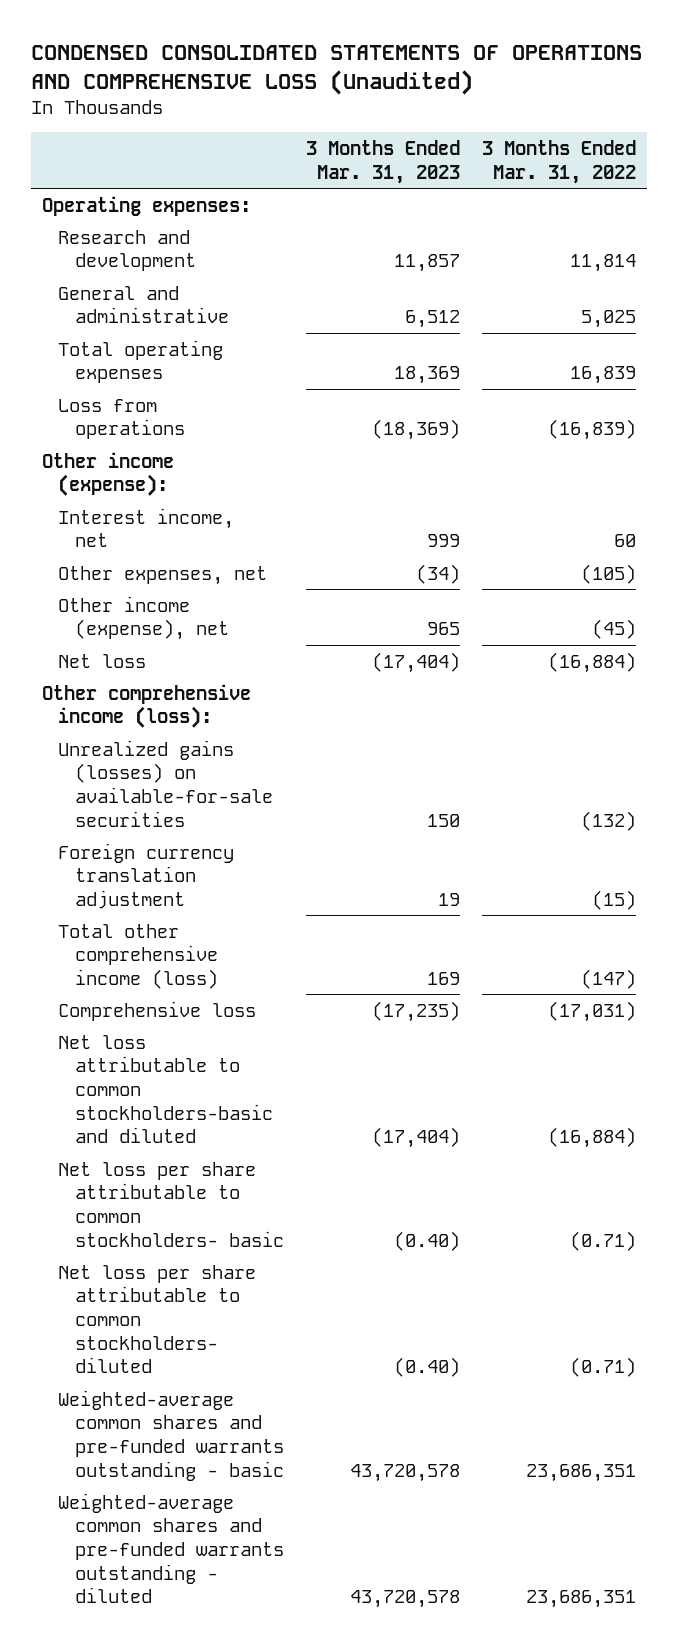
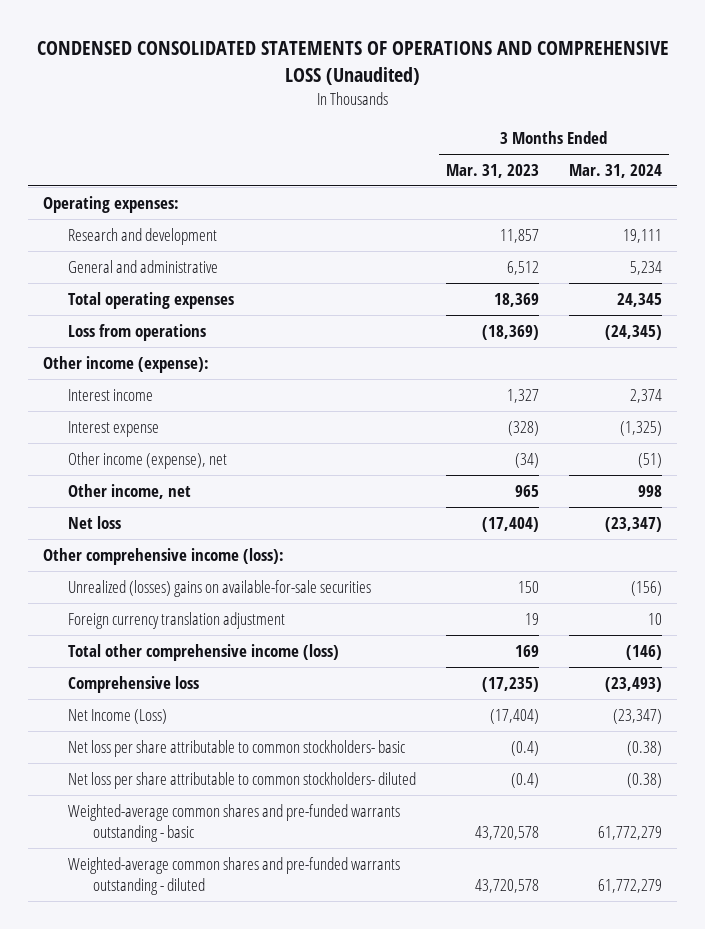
- | 3 Months Ended Mar. 31, 2023 | 3 Months Ended Mar. 31, 2022
+ | 3 Months Ended Mar. 31, 2023 | 3 Months Ended Mar. 31, 2024
- Interest income, net | 999 | 60
- Other expenses, net | (34) | (105)
- Other income (expense), net | 965 | (45)
+ Interest income | 1,327 | 2,374
+ Interest expense | (328) | (1,325)
+ Other income (expense), net | (34) | (51)
+ Other income, net | 965 | 998
- Unrealized gains (losses) on available-for-sale securities | 150 | (132)
+ Unrealized (losses) gains on available-for-sale securities | 150 | (156)
- Net loss attributable to common stockholders-basic and diluted | (17,404) | (16,884)
- Net loss per share attributable to common stockholders- basic | (0.40) | (0.71)
- Net loss per share attributable to common stockholders- diluted | (0.40) | (0.71)
+ Net Income (Loss) | (17,404) | (23,347)
+ Net loss per share attributable to common stockholders- basic | (0.4) | (0.38)
+ Net loss per share attributable to common stockholders- diluted | (0.4) | (0.38)

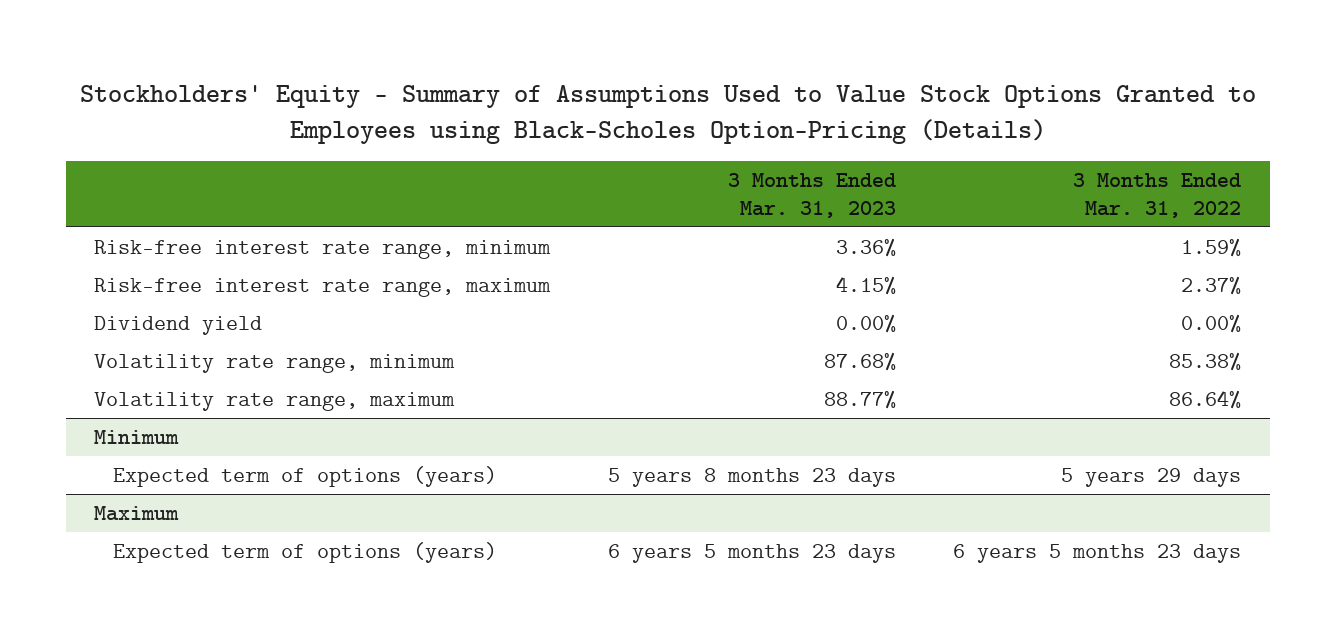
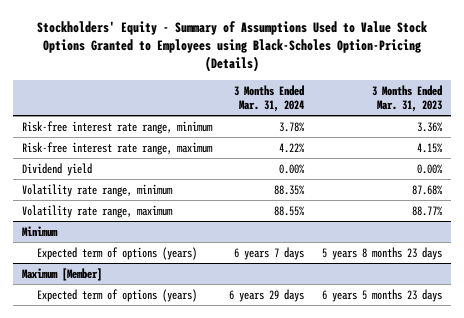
- | 3 Months Ended Mar. 31, 2023 | 3 Months Ended Mar. 31, 2022
+ | 3 Months Ended Mar. 31, 2024 | 3 Months Ended Mar. 31, 2023
- Maximum
+ Maximum [Member]

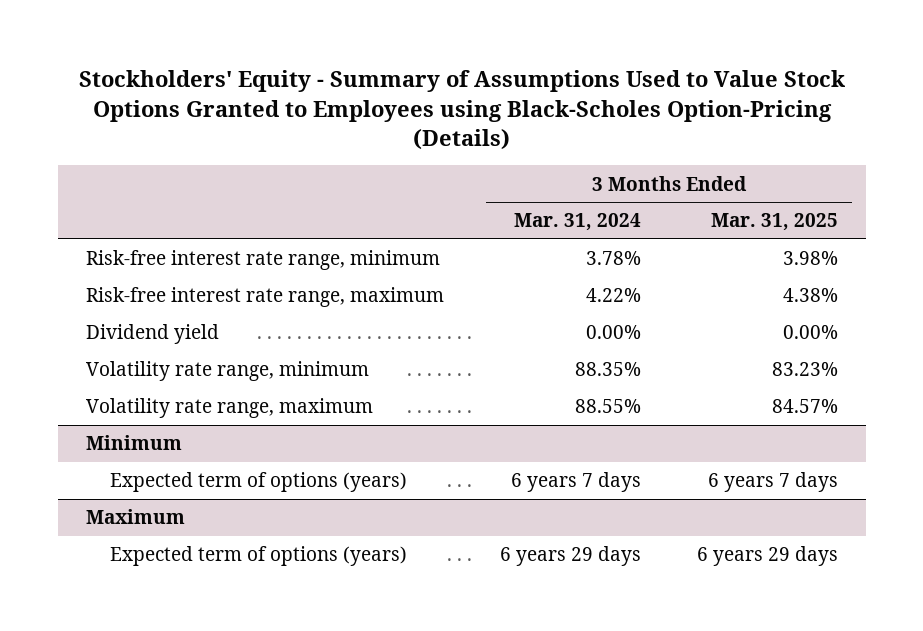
- | 3 Months Ended Mar. 31, 2024 | 3 Months Ended Mar. 31, 2023
+ | 3 Months Ended Mar. 31, 2024 | 3 Months Ended Mar. 31, 2025
- Maximum [Member]
+ Maximum

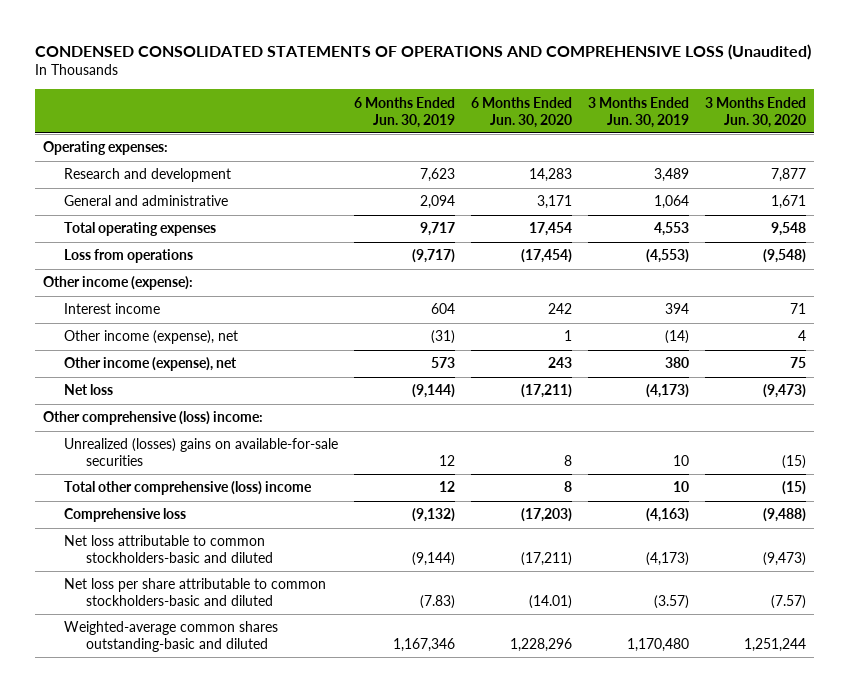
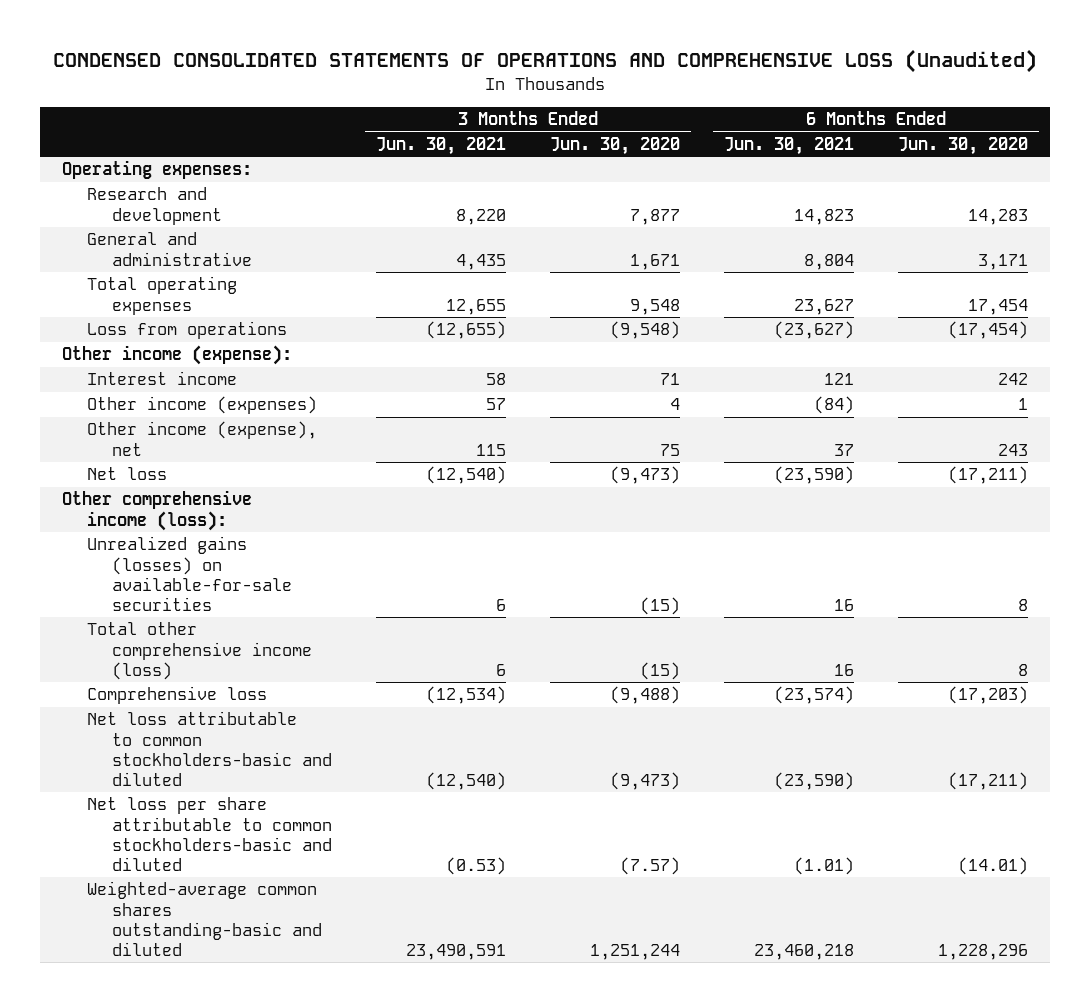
- | 6 Months Ended Jun. 30, 2019 | 6 Months Ended Jun. 30, 2020 | 3 Months Ended Jun. 30, 2019 | 3 Months Ended Jun. 30, 2020
+ | 3 Months Ended Jun. 30, 2021 | 3 Months Ended Jun. 30, 2020 | 6 Months Ended Jun. 30, 2021 | 6 Months Ended Jun. 30, 2020
- Other income (expense), net | (31) | 1 | (14) | 4
+ Other income (expenses) | 57 | 4 | (84) | 1
- Other comprehensive (loss) income:
- Unrealized (losses) gains on available-for-sale securities | 12 | 8 | 10 | (15)
- Total other comprehensive (loss) income | 12 | 8 | 10 | (15)
+ Other comprehensive income (loss):
+ Unrealized gains (losses) on available-for-sale securities | 6 | (15) | 16 | 8
+ Total other comprehensive income (loss) | 6 | (15) | 16 | 8

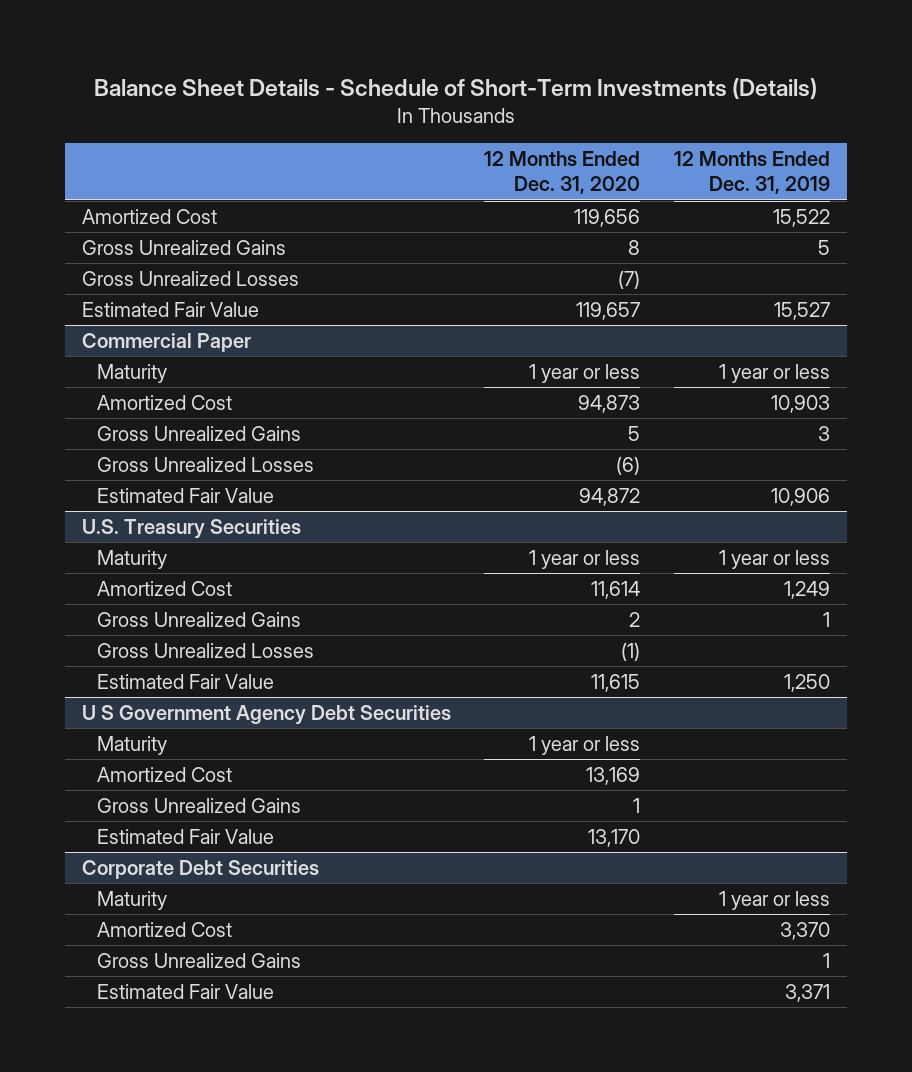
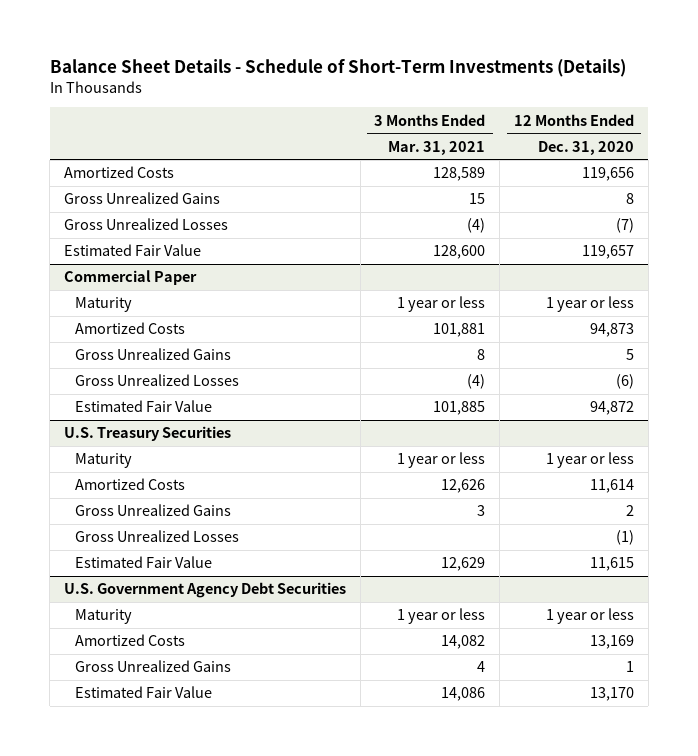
- | 12 Months Ended Dec. 31, 2020 | 12 Months Ended Dec. 31, 2019
+ | 3 Months Ended Mar. 31, 2021 | 12 Months Ended Dec. 31, 2020
- Amortized Cost | 119,656 | 15,522
+ Amortized Costs | 128,589 | 119,656
@ Commercial Paper
- Amortized Cost | 94,873 | 10,903
+ Amortized Costs | 101,881 | 94,873
@ U.S. Treasury Securities
- Amortized Cost | 11,614 | 1,249
+ Amortized Costs | 12,626 | 11,614
- U S Government Agency Debt Securities
+ U.S. Government Agency Debt Securities
- Amortized Cost | 13,169 |
+ Amortized Costs | 14,082 | 13,169
- Corporate Debt Securities
- Maturity | | 1 year or less
- Amortized Cost | | 3,370
- Gross Unrealized Gains | | 1
- Estimated Fair Value | | 3,371

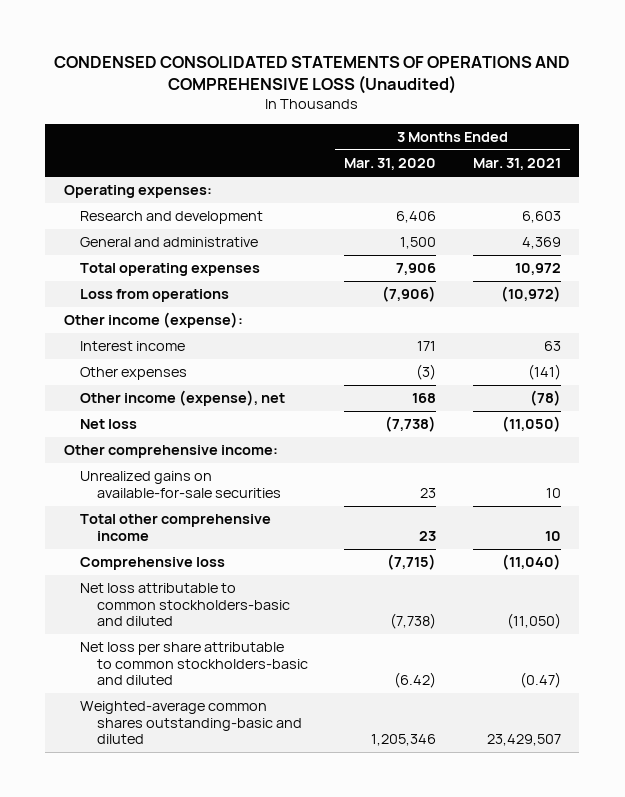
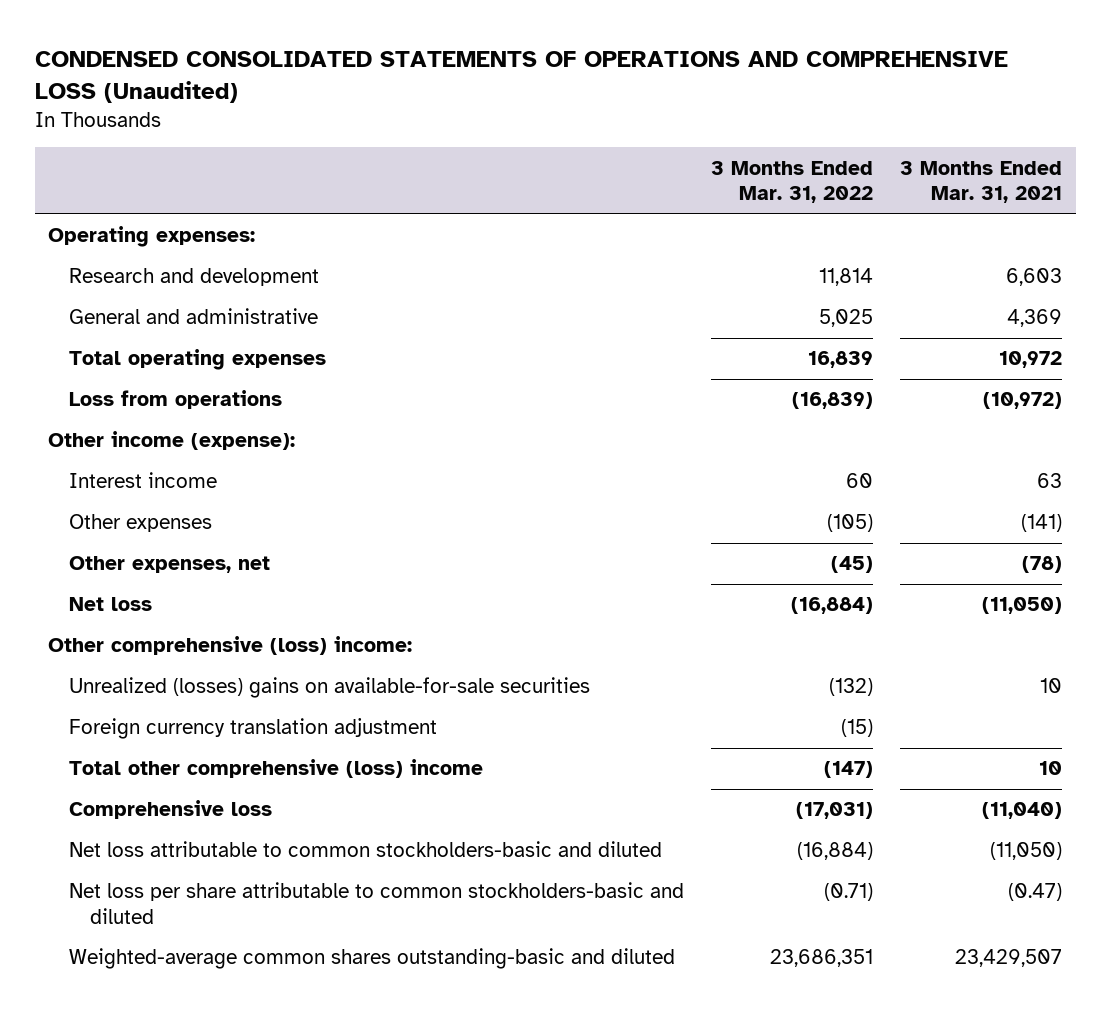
- | 3 Months Ended Mar. 31, 2020 | 3 Months Ended Mar. 31, 2021
+ | 3 Months Ended Mar. 31, 2022 | 3 Months Ended Mar. 31, 2021
- Other income (expense), net | 168 | (78)
+ Other expenses, net | (45) | (78)
- Other comprehensive income:
- Unrealized gains on available-for-sale securities | 23 | 10
- Total other comprehensive income | 23 | 10
+ Other comprehensive (loss) income:
+ Unrealized (losses) gains on available-for-sale securities | (132) | 10
+ Foreign currency translation adjustment | (15) |
+ Total other comprehensive (loss) income | (147) | 10

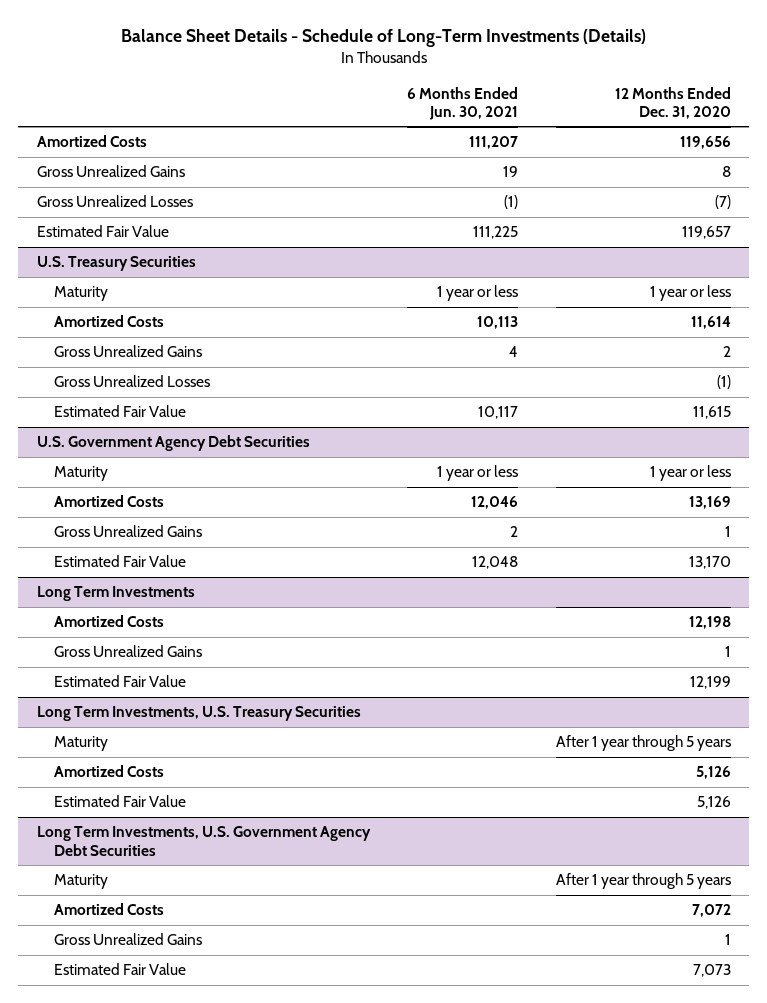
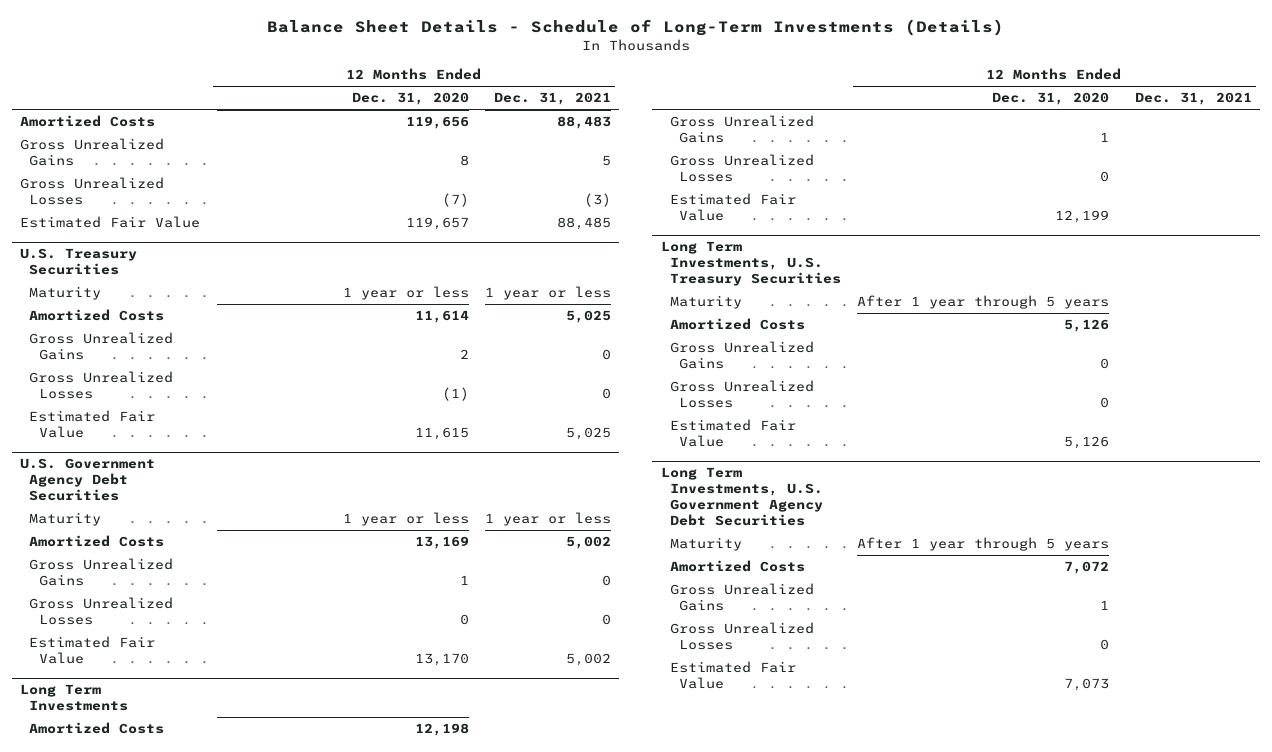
- | 6 Months Ended Jun. 30, 2021 | 12 Months Ended Dec. 31, 2020
+ | 12 Months Ended Dec. 31, 2020 | 12 Months Ended Dec. 31, 2021
@ U.S. Government Agency Debt Securities
+ Gross Unrealized Losses | 0 | 0
@ Long Term Investments
+ Gross Unrealized Losses | 0 |
@ Long Term Investments, U.S. Treasury Securities
+ Gross Unrealized Gains | 0 |
+ Gross Unrealized Losses | 0 |
@ Long Term Investments, U.S. Government Agency Debt Securities
+ Gross Unrealized Losses | 0 |

